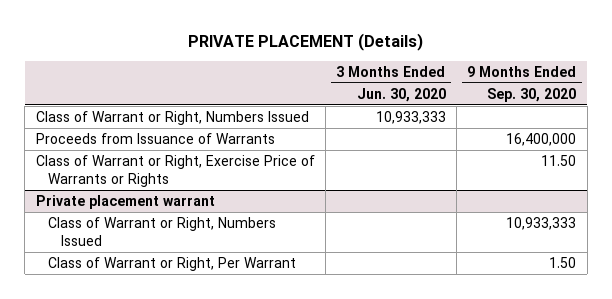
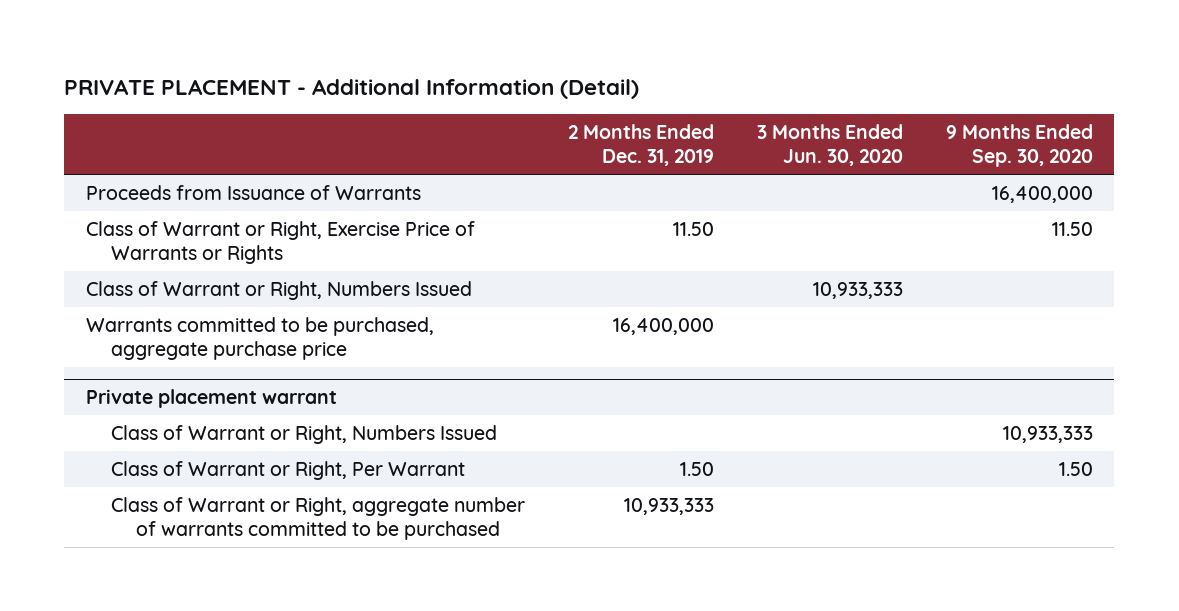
- PRIVATE PLACEMENT (Details)
+ PRIVATE PLACEMENT - Additional Information (Detail)
- | 3 Months Ended Jun. 30, 2020 | 9 Months Ended Sep. 30, 2020
+ | 2 Months Ended Dec. 31, 2019 | 3 Months Ended Jun. 30, 2020 | 9 Months Ended Sep. 30, 2020
moved down: Class of Warrant or Right, Numbers Issued | | 10,933,333 |
+ Warrants committed to be purchased, aggregate purchase price | 16,400,000 | |
@ Private placement warrant
+ Class of Warrant or Right, aggregate number of warrants committed to be purchased | 10,933,333 | |

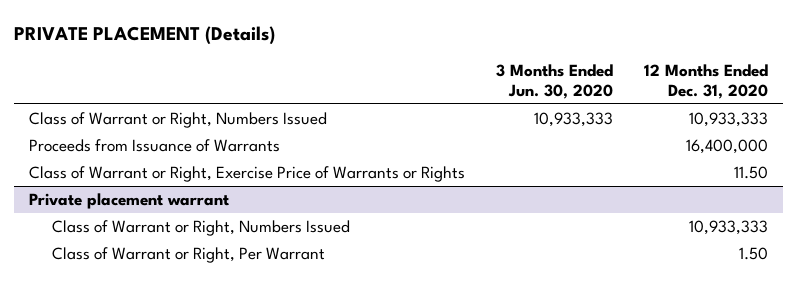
- PRIVATE PLACEMENT - Additional Information (Detail)
+ PRIVATE PLACEMENT (Details)
- | 2 Months Ended Dec. 31, 2019 | 3 Months Ended Jun. 30, 2020 | 9 Months Ended Sep. 30, 2020
+ | 3 Months Ended Jun. 30, 2020 | 12 Months Ended Dec. 31, 2020
moved up: Class of Warrant or Right, Numbers Issued | 10,933,333 | 10,933,333
- Warrants committed to be purchased, aggregate purchase price | 16,400,000 | |
@ Private placement warrant
- Class of Warrant or Right, aggregate number of warrants committed to be purchased | 10,933,333 | |

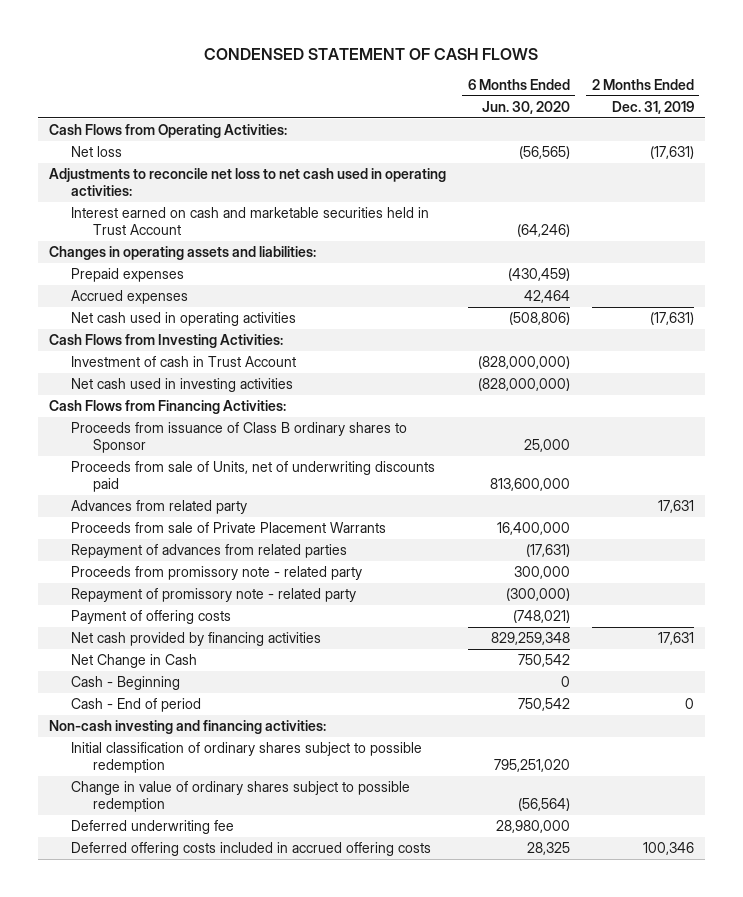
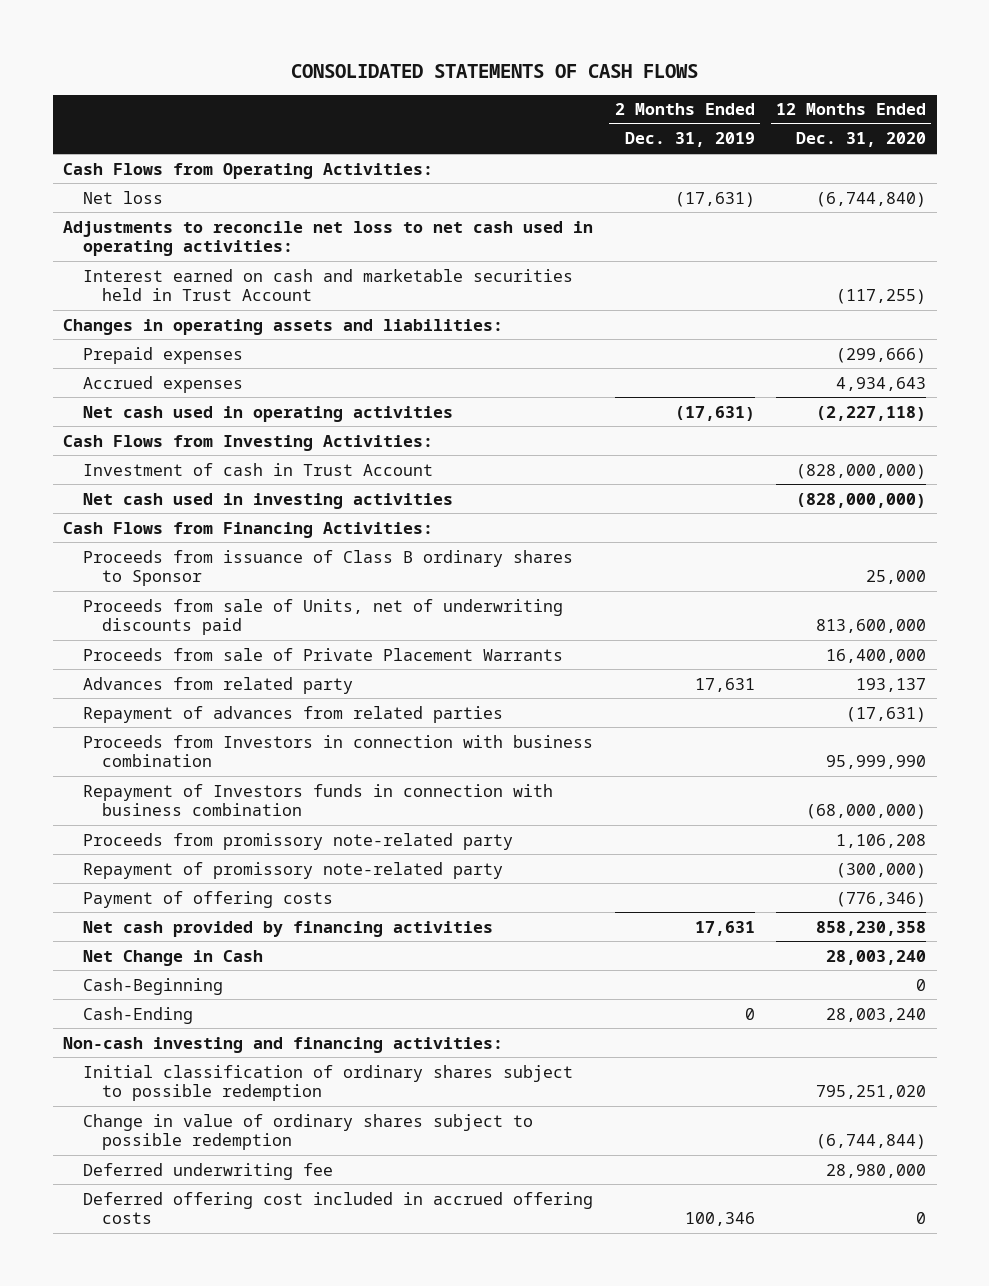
- CONDENSED STATEMENT OF CASH FLOWS
+ CONSOLIDATED STATEMENTS OF CASH FLOWS
- | 6 Months Ended Jun. 30, 2020 | 2 Months Ended Dec. 31, 2019
+ | 2 Months Ended Dec. 31, 2019 | 12 Months Ended Dec. 31, 2020
moved down: Advances from related party | 17,631 | 193,137
- Proceeds from promissory note - related party | 300,000 |
- Repayment of promissory note - related party | (300,000) |
+ Proceeds from Investors in connection with business combination | | 95,999,990
+ Repayment of Investors funds in connection with business combination | | (68,000,000)
+ Proceeds from promissory note-related party | | 1,106,208
+ Repayment of promissory note-related party | | (300,000)
- Cash - Beginning | 0 |
- Cash - End of period | 750,542 | 0
+ Cash-Beginning | | 0
+ Cash-Ending | 0 | 28,003,240
- Deferred offering costs included in accrued offering costs | 28,325 | 100,346
+ Deferred offering cost included in accrued offering costs | 100,346 | 0

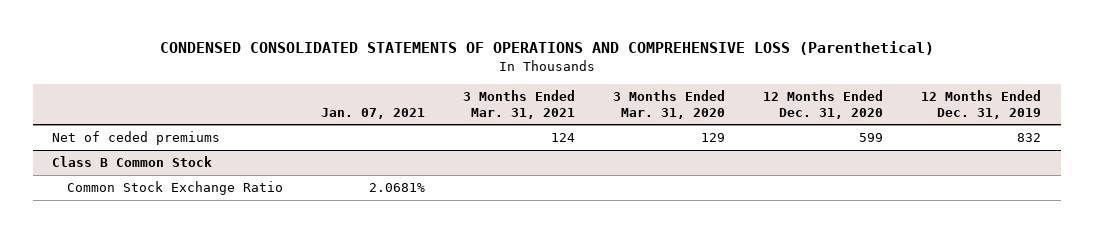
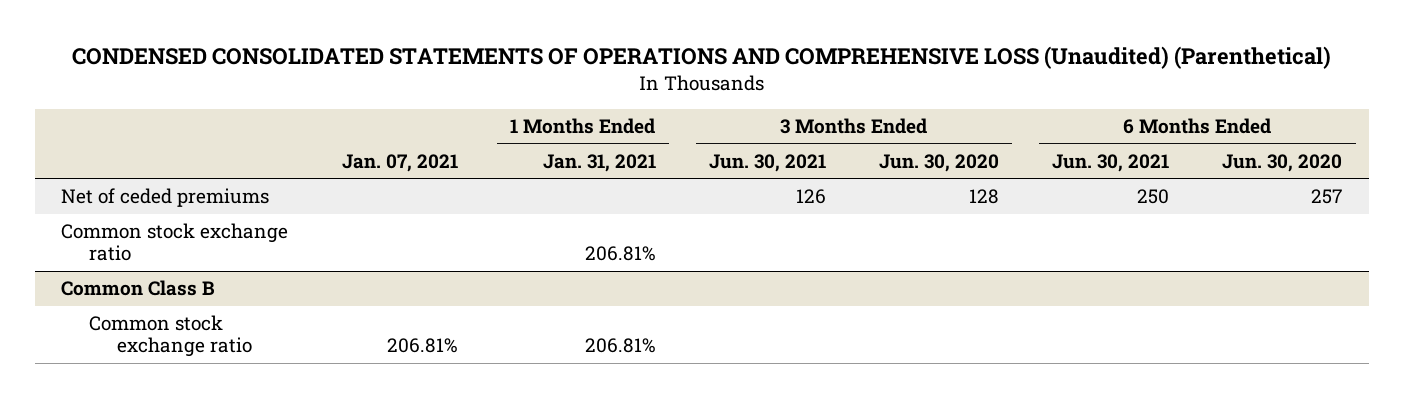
- CONDENSED CONSOLIDATED STATEMENTS OF OPERATIONS AND COMPREHENSIVE LOSS (Parenthetical)
+ CONDENSED CONSOLIDATED STATEMENTS OF OPERATIONS AND COMPREHENSIVE LOSS (Unaudited) (Parenthetical)
- | Jan. 07, 2021 | 3 Months Ended Mar. 31, 2021 | 3 Months Ended Mar. 31, 2020 | 12 Months Ended Dec. 31, 2020 | 12 Months Ended Dec. 31, 2019
+ | Jan. 07, 2021 | 1 Months Ended Jan. 31, 2021 | 3 Months Ended Jun. 30, 2021 | 3 Months Ended Jun. 30, 2020 | 6 Months Ended Jun. 30, 2021 | 6 Months Ended Jun. 30, 2020
- Class B Common Stock
- Common Stock Exchange Ratio | 2.0681% | | | |
+ Common stock exchange ratio | | 206.81% | | | |
+ Common Class B
+ Common stock exchange ratio | 206.81% | 206.81% | | | |

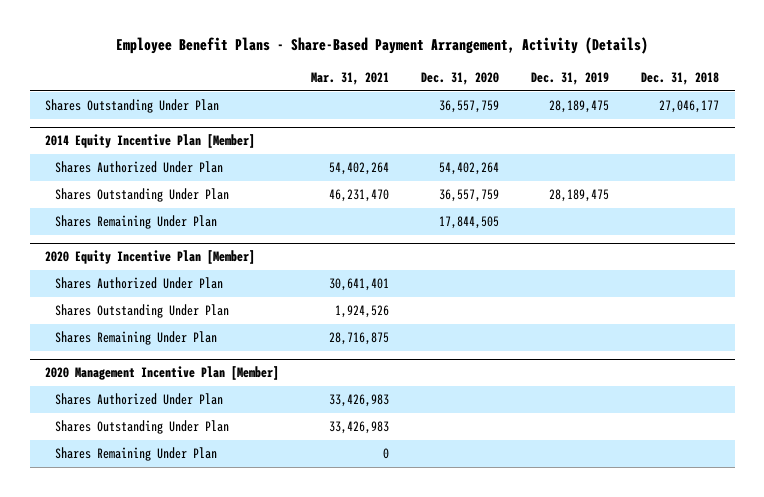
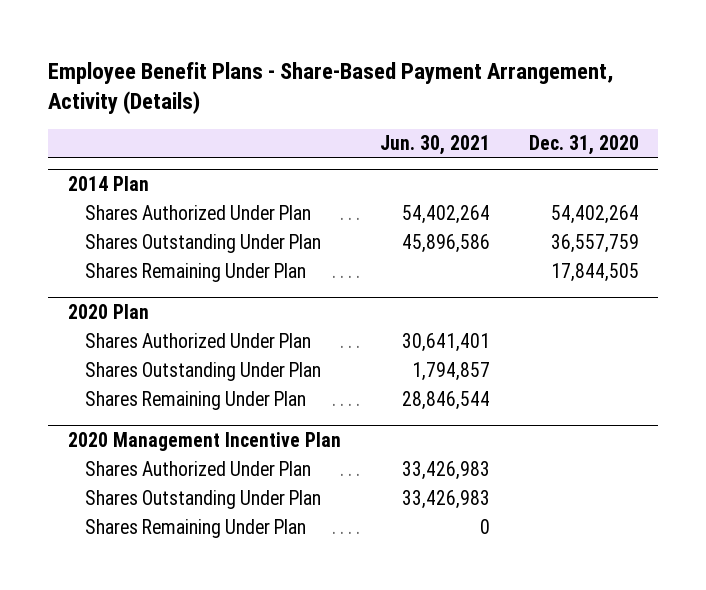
- | Mar. 31, 2021 | Dec. 31, 2020 | Dec. 31, 2019 | Dec. 31, 2018
+ | Jun. 30, 2021 | Dec. 31, 2020
- Shares Outstanding Under Plan | | 36,557,759 | 28,189,475 | 27,046,177
- 2014 Equity Incentive Plan [Member]
+ 2014 Plan
- 2020 Equity Incentive Plan [Member]
+ 2020 Plan
- 2020 Management Incentive Plan [Member]
+ 2020 Management Incentive Plan

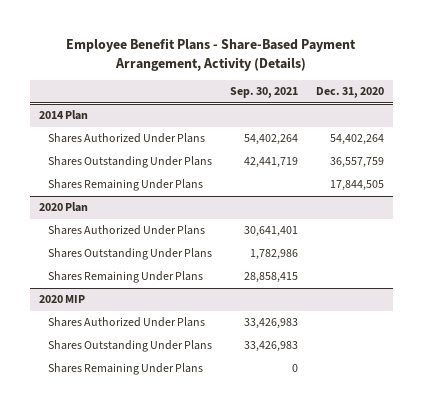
- | Jun. 30, 2021 | Dec. 31, 2020
+ | Sep. 30, 2021 | Dec. 31, 2020
@ 2014 Plan
- Shares Authorized Under Plan | 54,402,264 | 54,402,264
- Shares Outstanding Under Plan | 45,896,586 | 36,557,759
- Shares Remaining Under Plan | | 17,844,505
+ Shares Authorized Under Plans | 54,402,264 | 54,402,264
+ Shares Outstanding Under Plans | 42,441,719 | 36,557,759
+ Shares Remaining Under Plans | | 17,844,505
@ 2020 Plan
- Shares Authorized Under Plan | 30,641,401 |
- Shares Outstanding Under Plan | 1,794,857 |
- Shares Remaining Under Plan | 28,846,544 |
- 2020 Management Incentive Plan
- Shares Authorized Under Plan | 33,426,983 |
- Shares Outstanding Under Plan | 33,426,983 |
- Shares Remaining Under Plan | 0 |
@ 2020 Plan
+ Shares Authorized Under Plans | 30,641,401 |
+ Shares Outstanding Under Plans | 1,782,986 |
+ Shares Remaining Under Plans | 28,858,415 |
+ 2020 MIP
+ Shares Authorized Under Plans | 33,426,983 |
+ Shares Outstanding Under Plans | 33,426,983 |
+ Shares Remaining Under Plans | 0 |

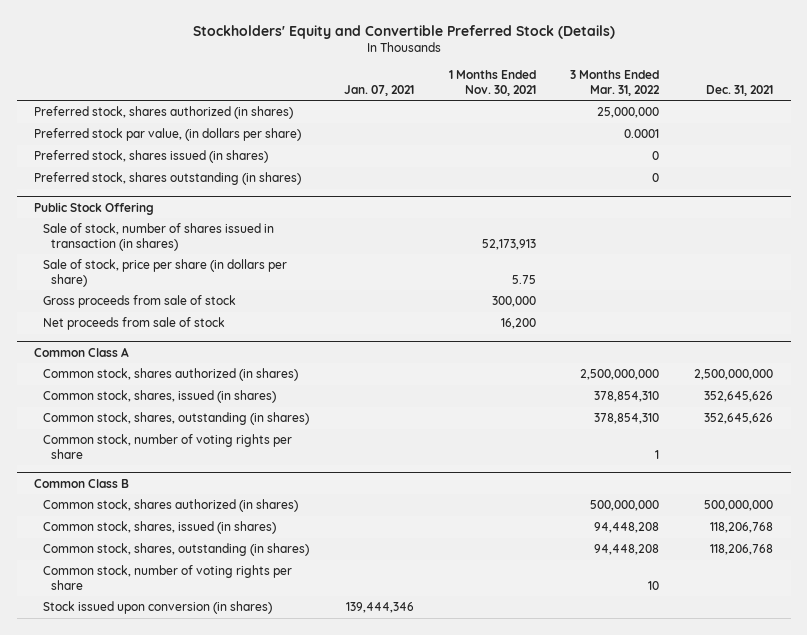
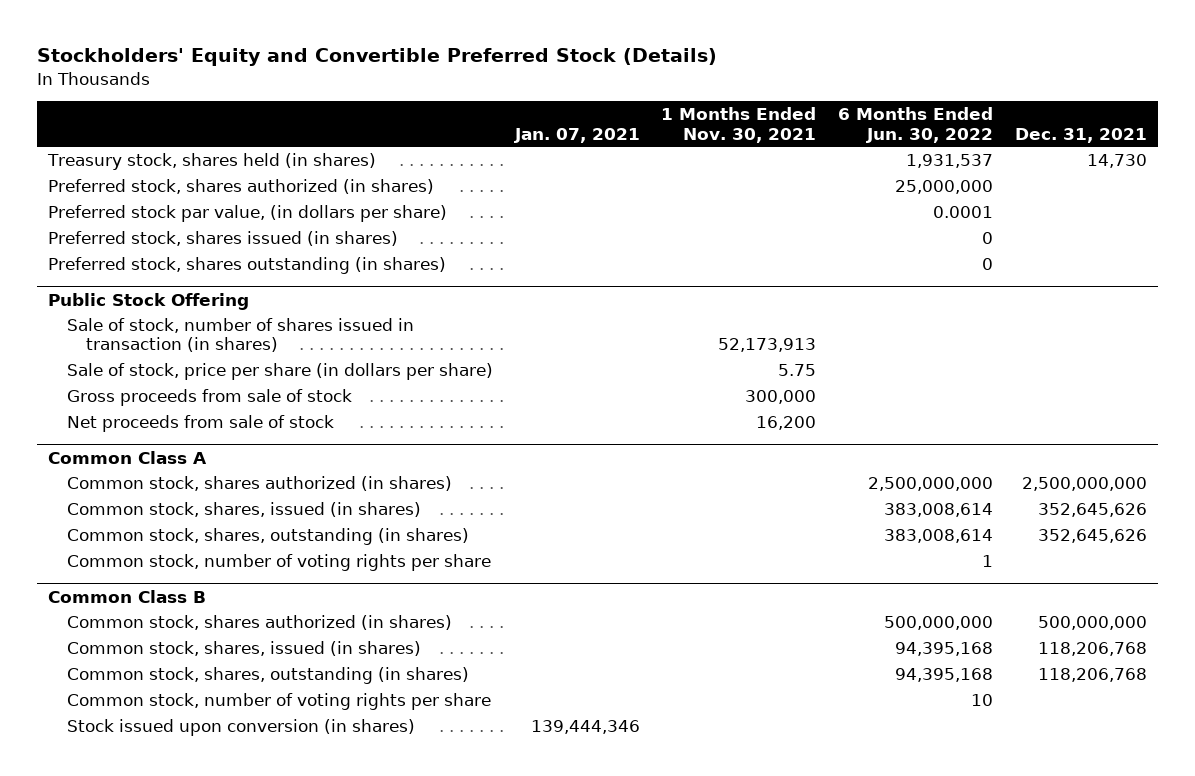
- | Jan. 07, 2021 | 1 Months Ended Nov. 30, 2021 | 3 Months Ended Mar. 31, 2022 | Dec. 31, 2021
+ | Jan. 07, 2021 | 1 Months Ended Nov. 30, 2021 | 6 Months Ended Jun. 30, 2022 | Dec. 31, 2021
+ Treasury stock, shares held (in shares) | | | 1,931,537 | 14,730

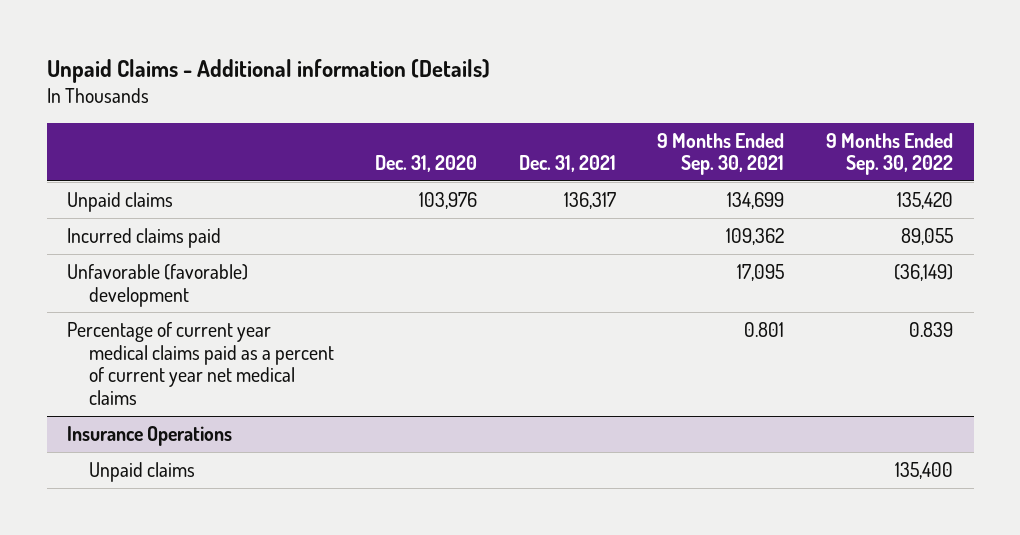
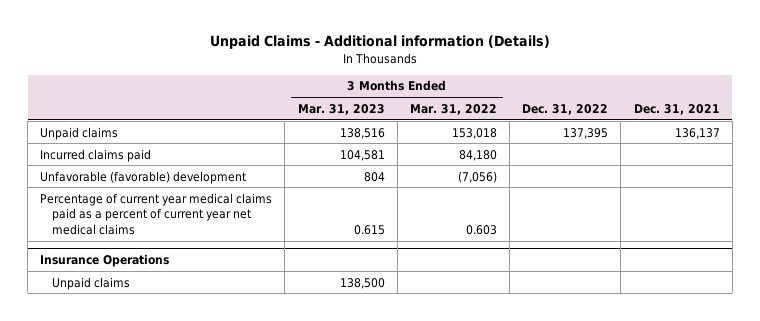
- | Dec. 31, 2020 | Dec. 31, 2021 | 9 Months Ended Sep. 30, 2021 | 9 Months Ended Sep. 30, 2022
+ | 3 Months Ended Mar. 31, 2023 | 3 Months Ended Mar. 31, 2022 | Dec. 31, 2022 | Dec. 31, 2021
- Unpaid claims | 103,976 | 136,317 | 134,699 | 135,420
+ Unpaid claims | 138,516 | 153,018 | 137,395 | 136,137

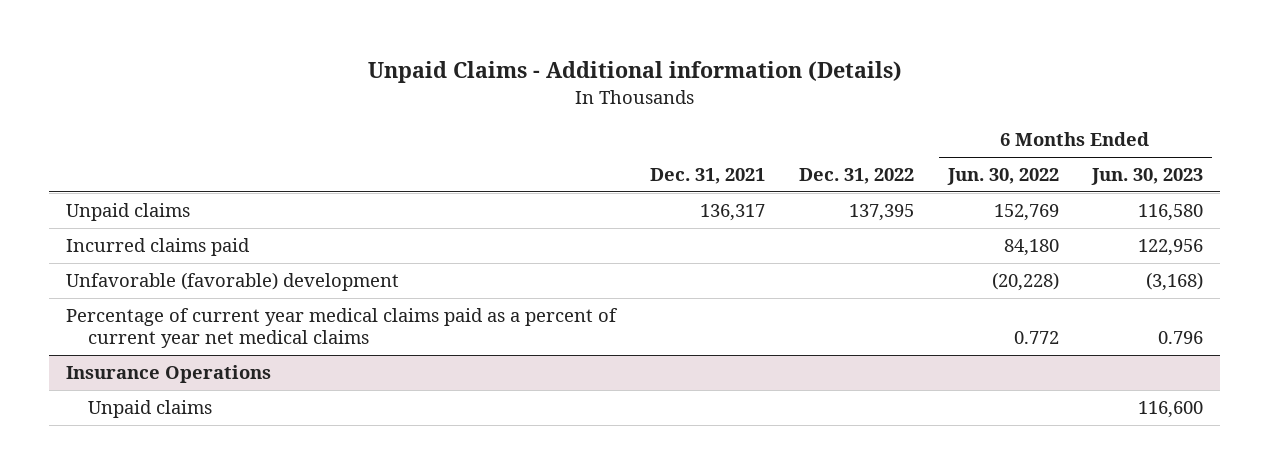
- | 3 Months Ended Mar. 31, 2023 | 3 Months Ended Mar. 31, 2022 | Dec. 31, 2022 | Dec. 31, 2021
+ | Dec. 31, 2021 | Dec. 31, 2022 | 6 Months Ended Jun. 30, 2022 | 6 Months Ended Jun. 30, 2023
- Unpaid claims | 138,516 | 153,018 | 137,395 | 136,137
+ Unpaid claims | 136,317 | 137,395 | 152,769 | 116,580

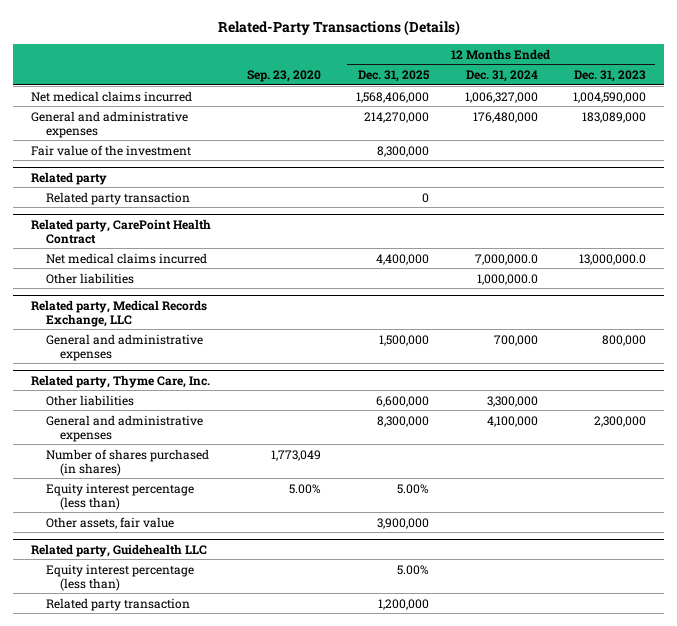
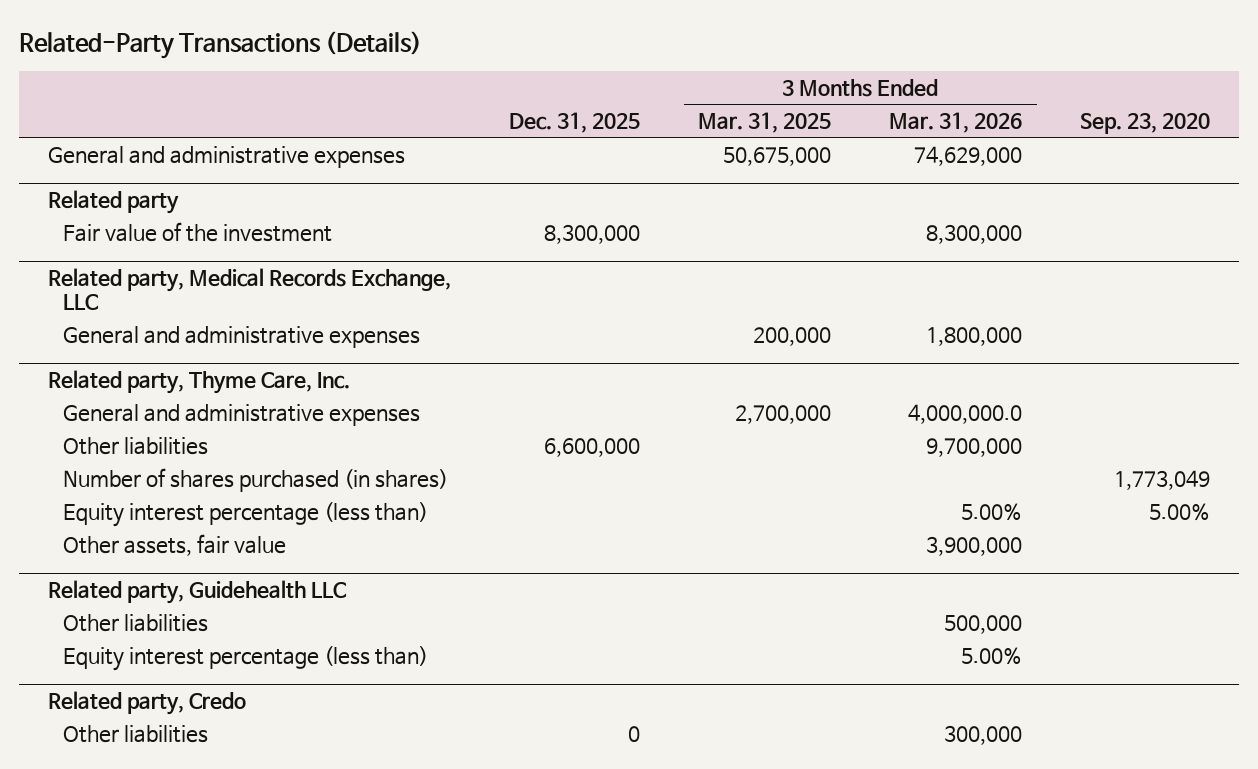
- | Sep. 23, 2020 | 12 Months Ended Dec. 31, 2025 | 12 Months Ended Dec. 31, 2024 | 12 Months Ended Dec. 31, 2023
+ | Dec. 31, 2025 | 3 Months Ended Mar. 31, 2025 | 3 Months Ended Mar. 31, 2026 | Sep. 23, 2020
- Net medical claims incurred | | 1,568,406,000 | 1,006,327,000 | 1,004,590,000
- Fair value of the investment | | 8,300,000 | |
@ Related party
- Related party transaction | | 0 | |
- Related party, CarePoint Health Contract
- Net medical claims incurred | | 4,400,000 | 7,000,000.0 | 13,000,000.0
- Other liabilities | | | 1,000,000.0 |
@ Related party
+ Fair value of the investment | 8,300,000 | | 8,300,000 |
@ Related party, Thyme Care, Inc.
moved down: Other liabilities | 6,600,000 | | 9,700,000 |
@ Related party, Guidehealth LLC
+ Other liabilities | | | 500,000 |
- Related party transaction | | 1,200,000 | |
+ Related party, Credo
+ Other liabilities | 0 | | 300,000 |

